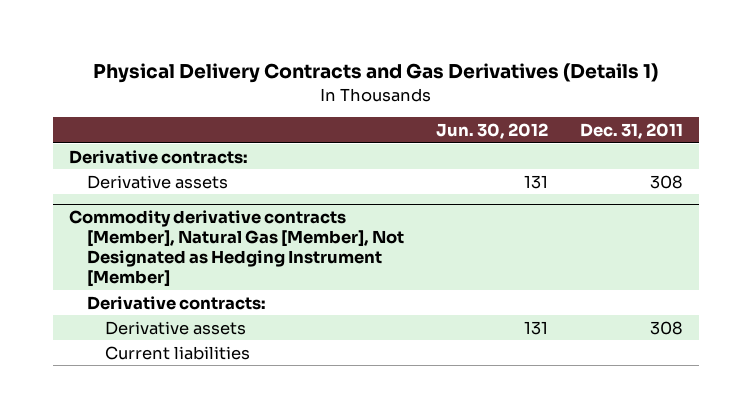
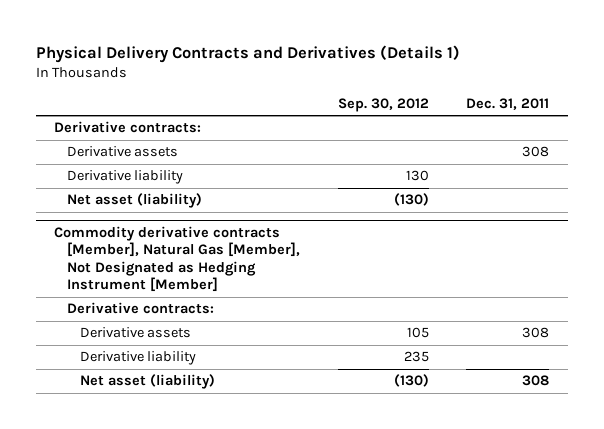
- Physical Delivery Contracts and Gas Derivatives (Details 1)
+ Physical Delivery Contracts and Derivatives (Details 1)
- | Jun. 30, 2012 | Dec. 31, 2011
+ | Sep. 30, 2012 | Dec. 31, 2011
+ Derivative liability | 130 |
+ Net asset (liability) | (130) |
@ Commodity derivative contracts [Member], Natural Gas [Member], Not Designated as Hedging Instrument [Member]
- Current liabilities
+ Derivative liability | 235 |
+ Net asset (liability) | (130) | 308

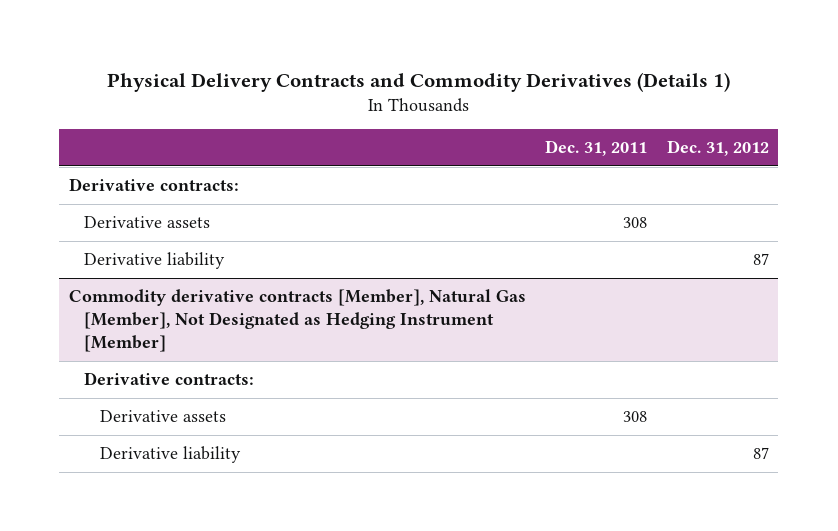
- Physical Delivery Contracts and Derivatives (Details 1)
+ Physical Delivery Contracts and Commodity Derivatives (Details 1)
- | Sep. 30, 2012 | Dec. 31, 2011
+ | Dec. 31, 2011 | Dec. 31, 2012
- Net asset (liability) | (130) |
@ Commodity derivative contracts [Member], Natural Gas [Member], Not Designated as Hedging Instrument [Member]
- Net asset (liability) | (130) | 308

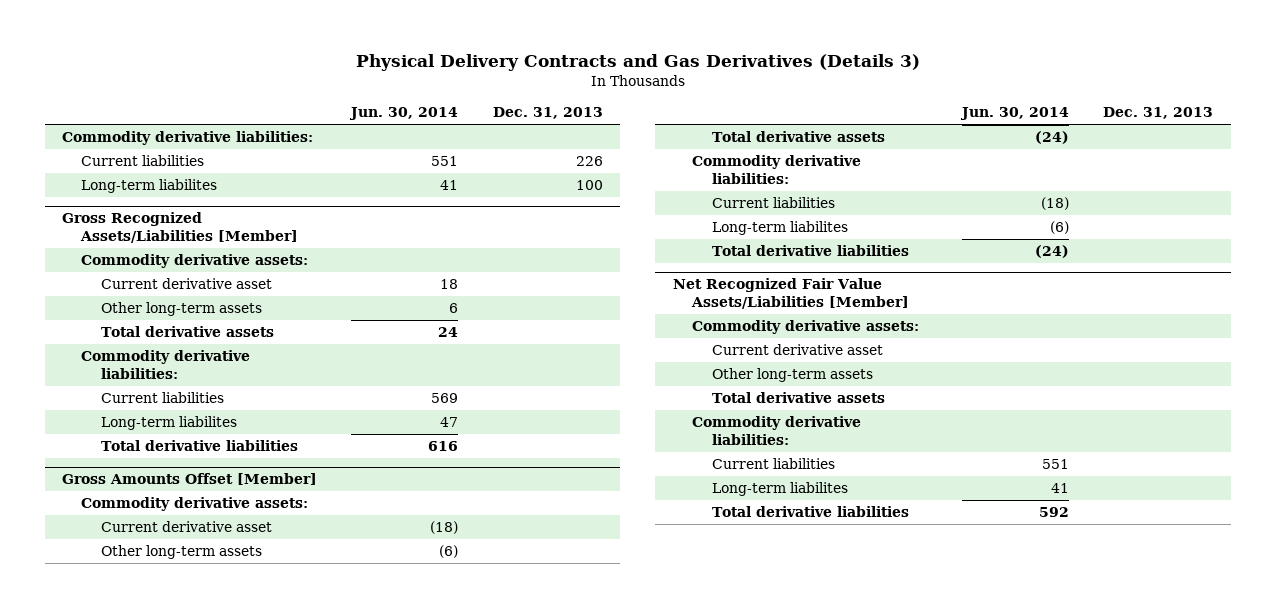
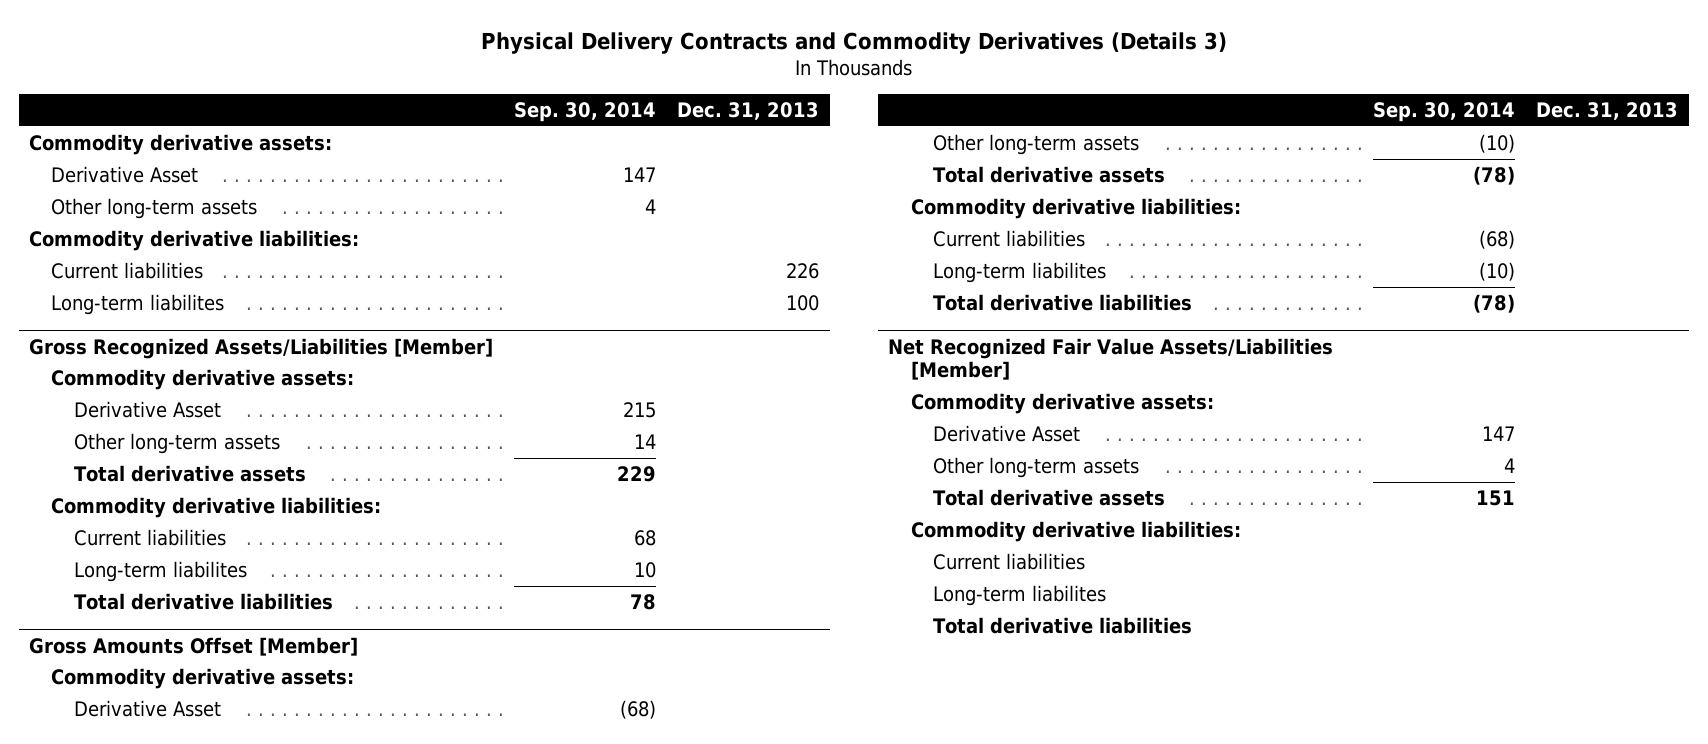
- Physical Delivery Contracts and Gas Derivatives (Details 3)
+ Physical Delivery Contracts and Commodity Derivatives (Details 3)
- | Jun. 30, 2014 | Dec. 31, 2013
+ | Sep. 30, 2014 | Dec. 31, 2013
+ Commodity derivative assets:
+ Derivative Asset | 147 |
+ Other long-term assets | 4 |
@ Gross Recognized Assets/Liabilities [Member]
- Current derivative asset | 18 |
+ Derivative Asset | 215 |
@ Gross Amounts Offset [Member]
- Current derivative asset | (18) |
+ Derivative Asset | (68) |
@ Net Recognized Fair Value Assets/Liabilities [Member]
- Current derivative asset
+ Derivative Asset | 147 |

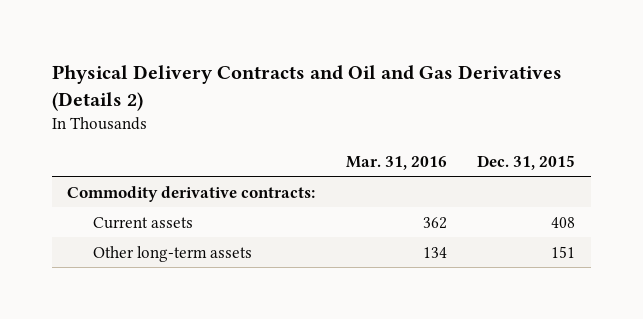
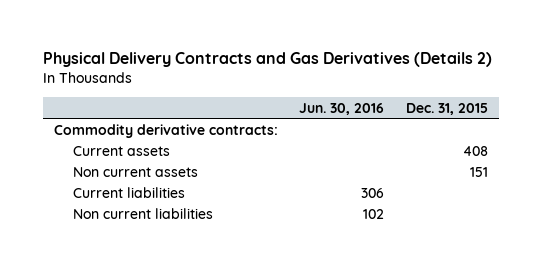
- Physical Delivery Contracts and Oil and Gas Derivatives (Details 2)
+ Physical Delivery Contracts and Gas Derivatives (Details 2)
- | Mar. 31, 2016 | Dec. 31, 2015
+ | Jun. 30, 2016 | Dec. 31, 2015
- Other long-term assets | 134 | 151
+ Non current assets | | 151
+ Current liabilities | 306 |
+ Non current liabilities | 102 |

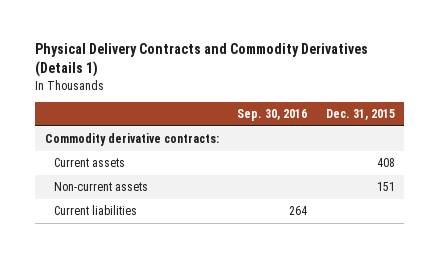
- Physical Delivery Contracts and Gas Derivatives (Details 2)
+ Physical Delivery Contracts and Commodity Derivatives (Details 1)
- | Jun. 30, 2016 | Dec. 31, 2015
+ | Sep. 30, 2016 | Dec. 31, 2015
- Non current assets | | 151
+ Non-current assets | | 151
- Non current liabilities | 102 |

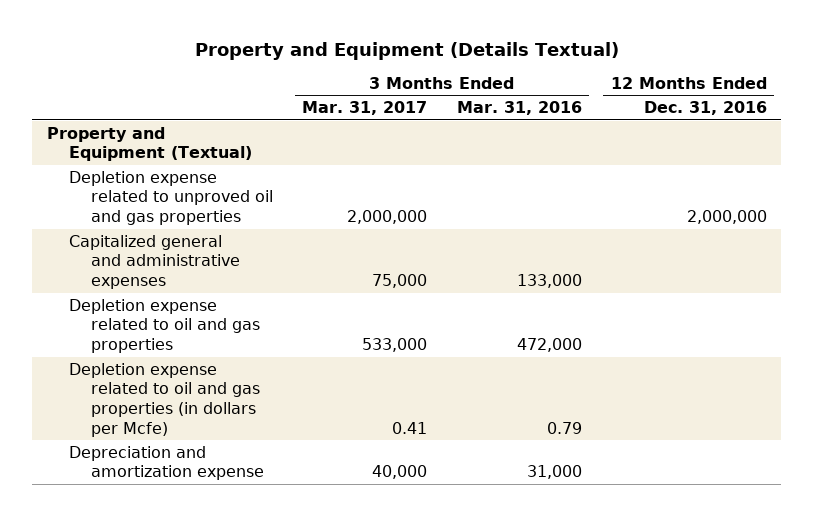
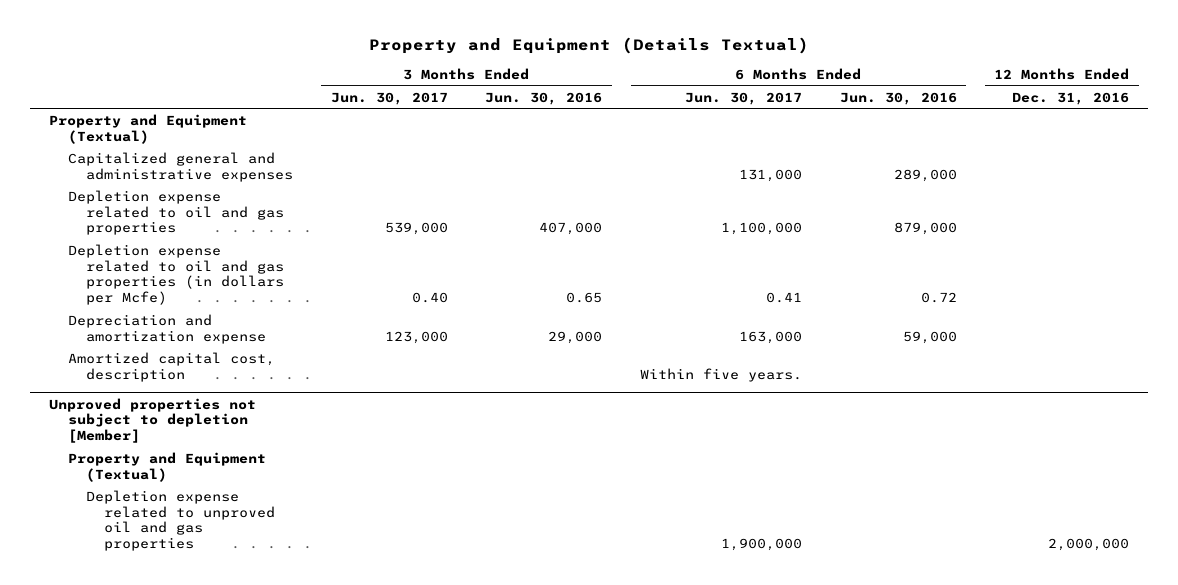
- | 3 Months Ended Mar. 31, 2017 | 3 Months Ended Mar. 31, 2016 | 12 Months Ended Dec. 31, 2016
+ | 3 Months Ended Jun. 30, 2017 | 3 Months Ended Jun. 30, 2016 | 6 Months Ended Jun. 30, 2017 | 6 Months Ended Jun. 30, 2016 | 12 Months Ended Dec. 31, 2016
- Depletion expense related to unproved oil and gas properties | 2,000,000 | | 2,000,000
+ Amortized capital cost, description | | | Within five years. | |
+ Unproved properties not subject to depletion [Member]
+ Property and Equipment (Textual)
+ Depletion expense related to unproved oil and gas properties | | | 1,900,000 | | 2,000,000

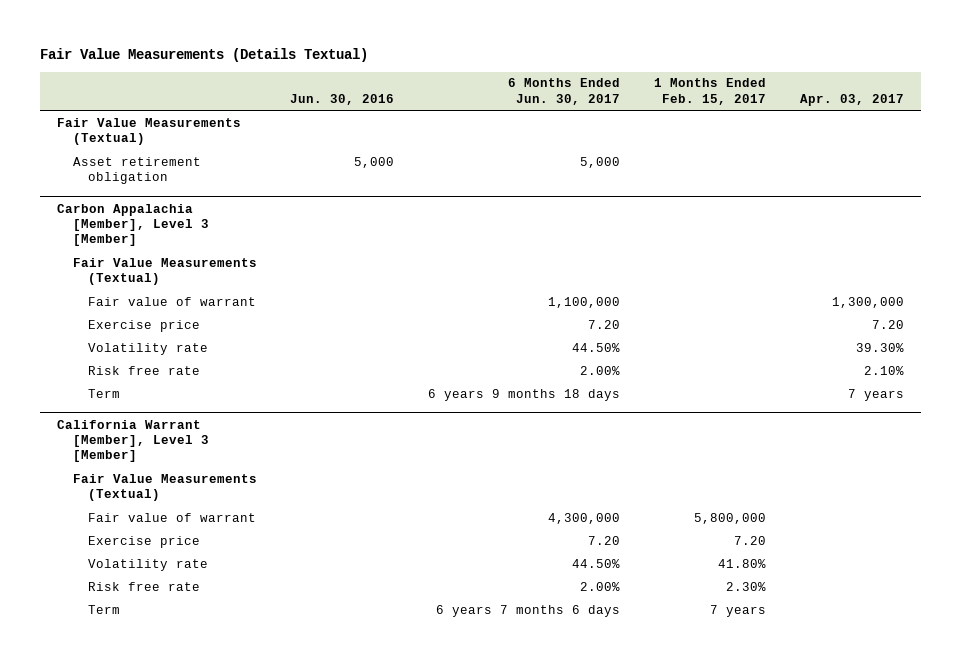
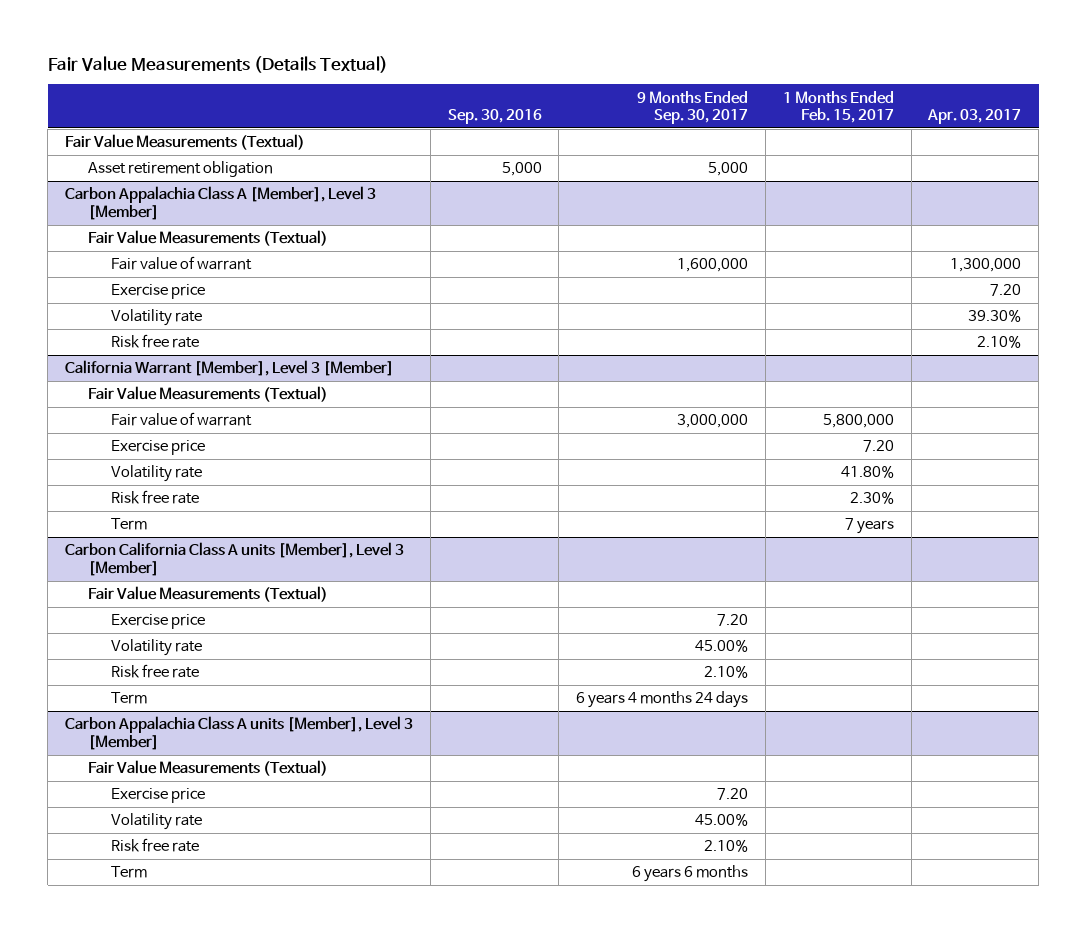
- | Jun. 30, 2016 | 6 Months Ended Jun. 30, 2017 | 1 Months Ended Feb. 15, 2017 | Apr. 03, 2017
+ | Sep. 30, 2016 | 9 Months Ended Sep. 30, 2017 | 1 Months Ended Feb. 15, 2017 | Apr. 03, 2017
- Carbon Appalachia [Member], Level 3 [Member]
+ Carbon Appalachia Class A [Member], Level 3 [Member]
- Term | | 6 years 9 months 18 days | | 7 years
+ Carbon California Class A units [Member], Level 3 [Member]
+ Fair Value Measurements (Textual)
+ Exercise price | | 7.20 | |
+ Volatility rate | | 45.00% | |
+ Risk free rate | | 2.10% | |
+ Term | | 6 years 4 months 24 days | |
+ Carbon Appalachia Class A units [Member], Level 3 [Member]
+ Fair Value Measurements (Textual)
+ Exercise price | | 7.20 | |
+ Volatility rate | | 45.00% | |
+ Risk free rate | | 2.10% | |
+ Term | | 6 years 6 months | |

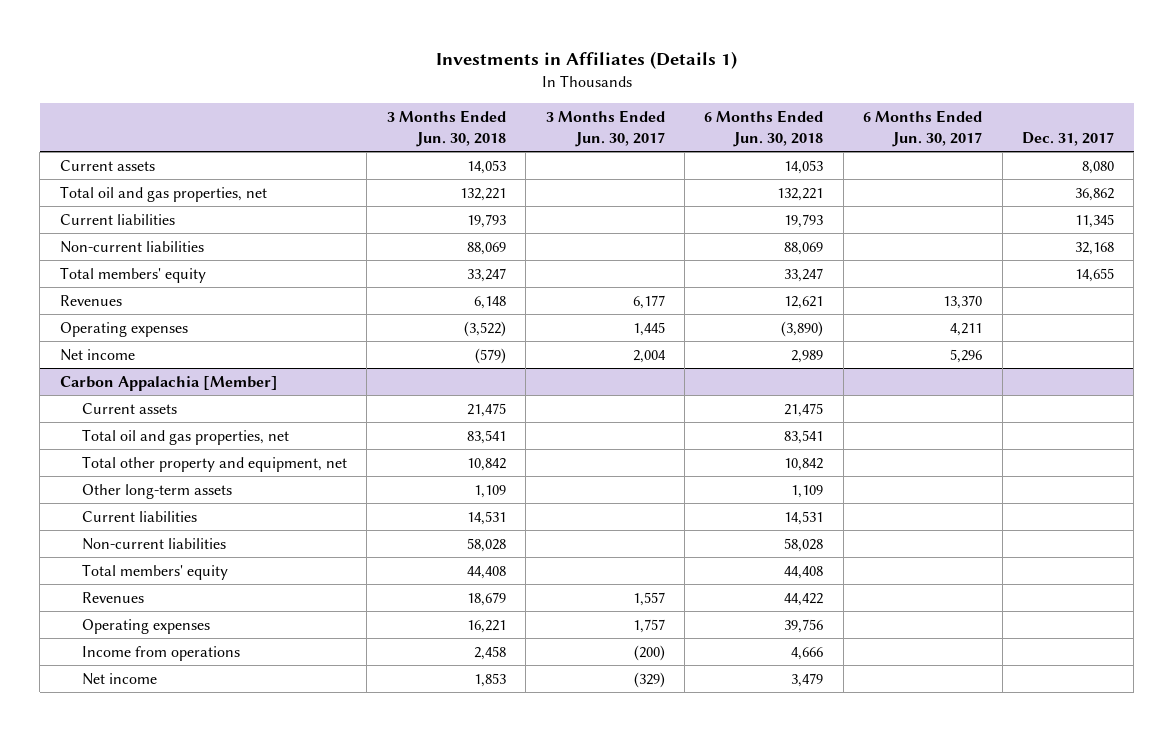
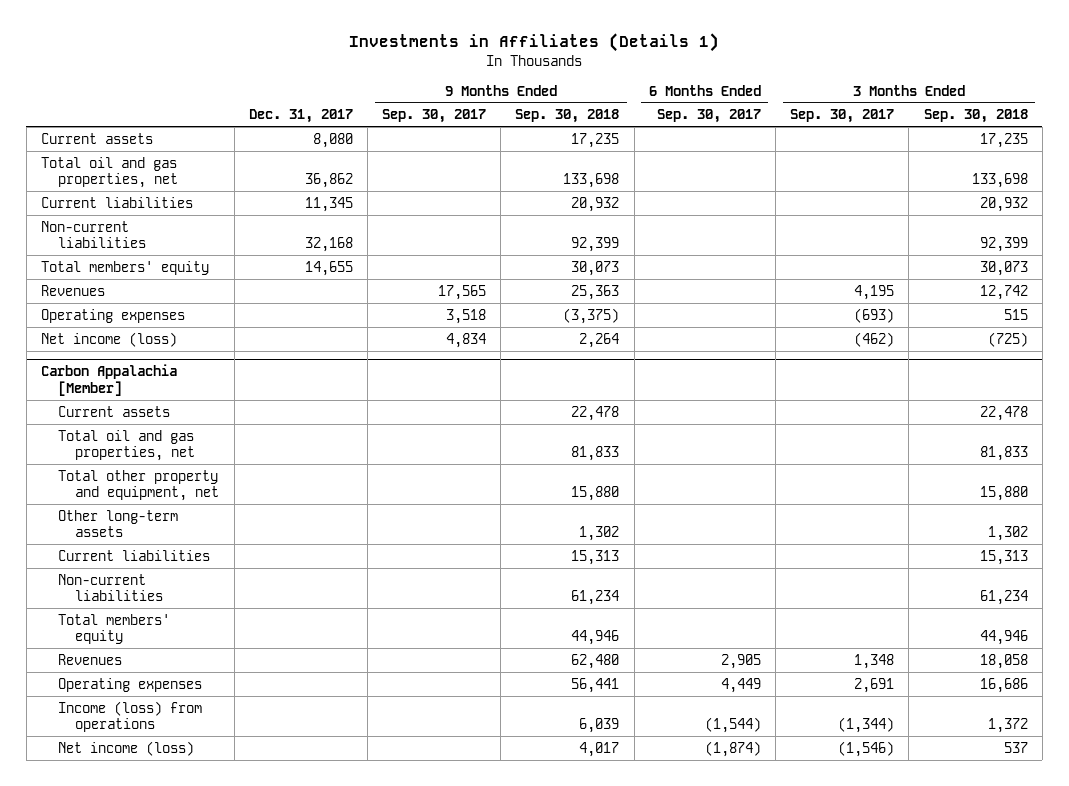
- | 3 Months Ended Jun. 30, 2018 | 3 Months Ended Jun. 30, 2017 | 6 Months Ended Jun. 30, 2018 | 6 Months Ended Jun. 30, 2017 | Dec. 31, 2017
+ | Dec. 31, 2017 | 9 Months Ended Sep. 30, 2017 | 9 Months Ended Sep. 30, 2018 | 6 Months Ended Sep. 30, 2017 | 3 Months Ended Sep. 30, 2017 | 3 Months Ended Sep. 30, 2018
- Net income | (579) | 2,004 | 2,989 | 5,296 |
+ Net income (loss) | | 4,834 | 2,264 | | (462) | (725)
@ Carbon Appalachia [Member]
- Income from operations | 2,458 | (200) | 4,666 | |
- Net income | 1,853 | (329) | 3,479 | |
+ Income (loss) from operations | | | 6,039 | (1,544) | (1,344) | 1,372
+ Net income (loss) | | | 4,017 | (1,874) | (1,546) | 537

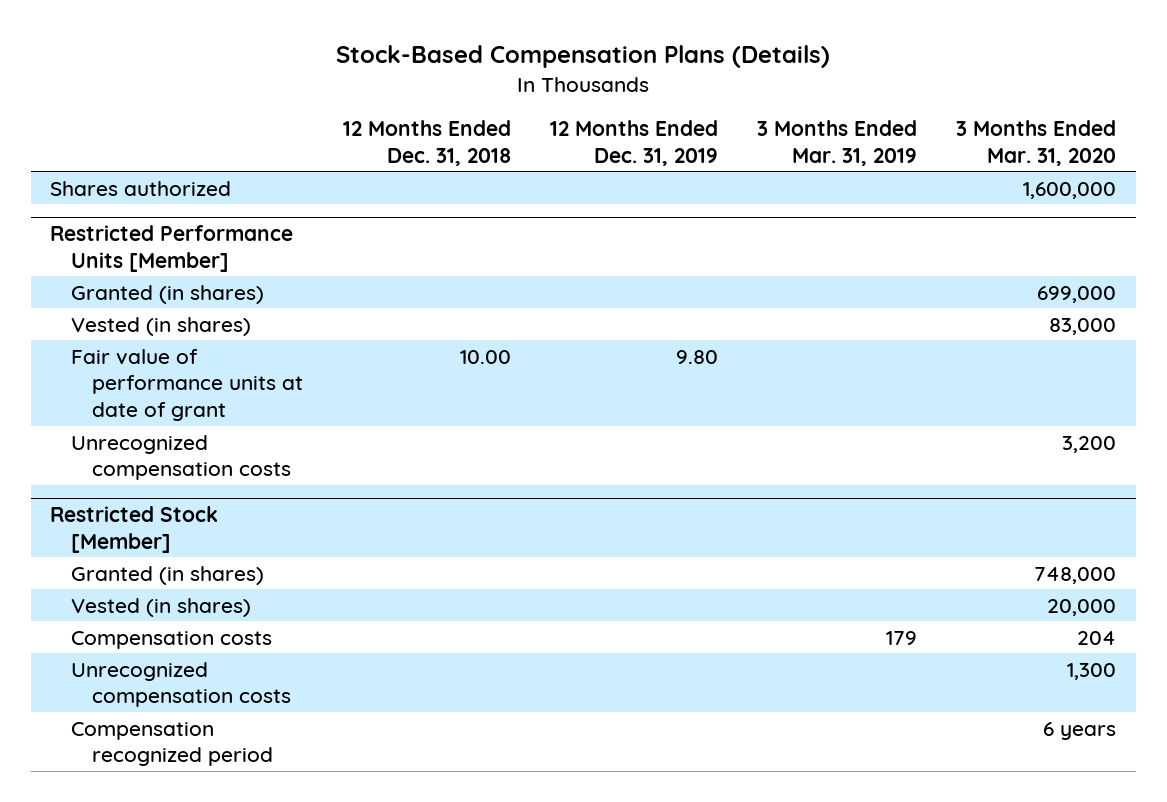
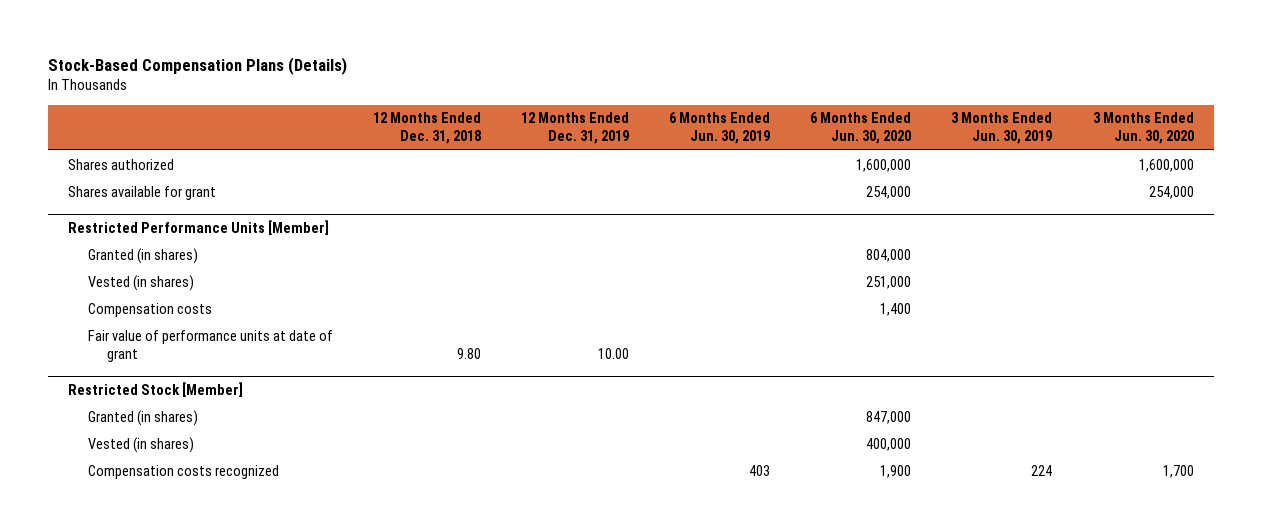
- | 12 Months Ended Dec. 31, 2018 | 12 Months Ended Dec. 31, 2019 | 3 Months Ended Mar. 31, 2019 | 3 Months Ended Mar. 31, 2020
+ | 12 Months Ended Dec. 31, 2018 | 12 Months Ended Dec. 31, 2019 | 6 Months Ended Jun. 30, 2019 | 6 Months Ended Jun. 30, 2020 | 3 Months Ended Jun. 30, 2019 | 3 Months Ended Jun. 30, 2020
+ Shares available for grant | | | | 254,000 | | 254,000
@ Restricted Performance Units [Member]
- Fair value of performance units at date of grant | 10.00 | 9.80 | |
- Unrecognized compensation costs | | | | 3,200
+ Compensation costs | | | | 1,400 | |
+ Fair value of performance units at date of grant | 9.80 | 10.00 | | | |
@ Restricted Stock [Member]
- Compensation costs | | | 179 | 204
- Unrecognized compensation costs | | | | 1,300
- Compensation recognized period | | | | 6 years
+ Compensation costs recognized | | | 403 | 1,900 | 224 | 1,700

